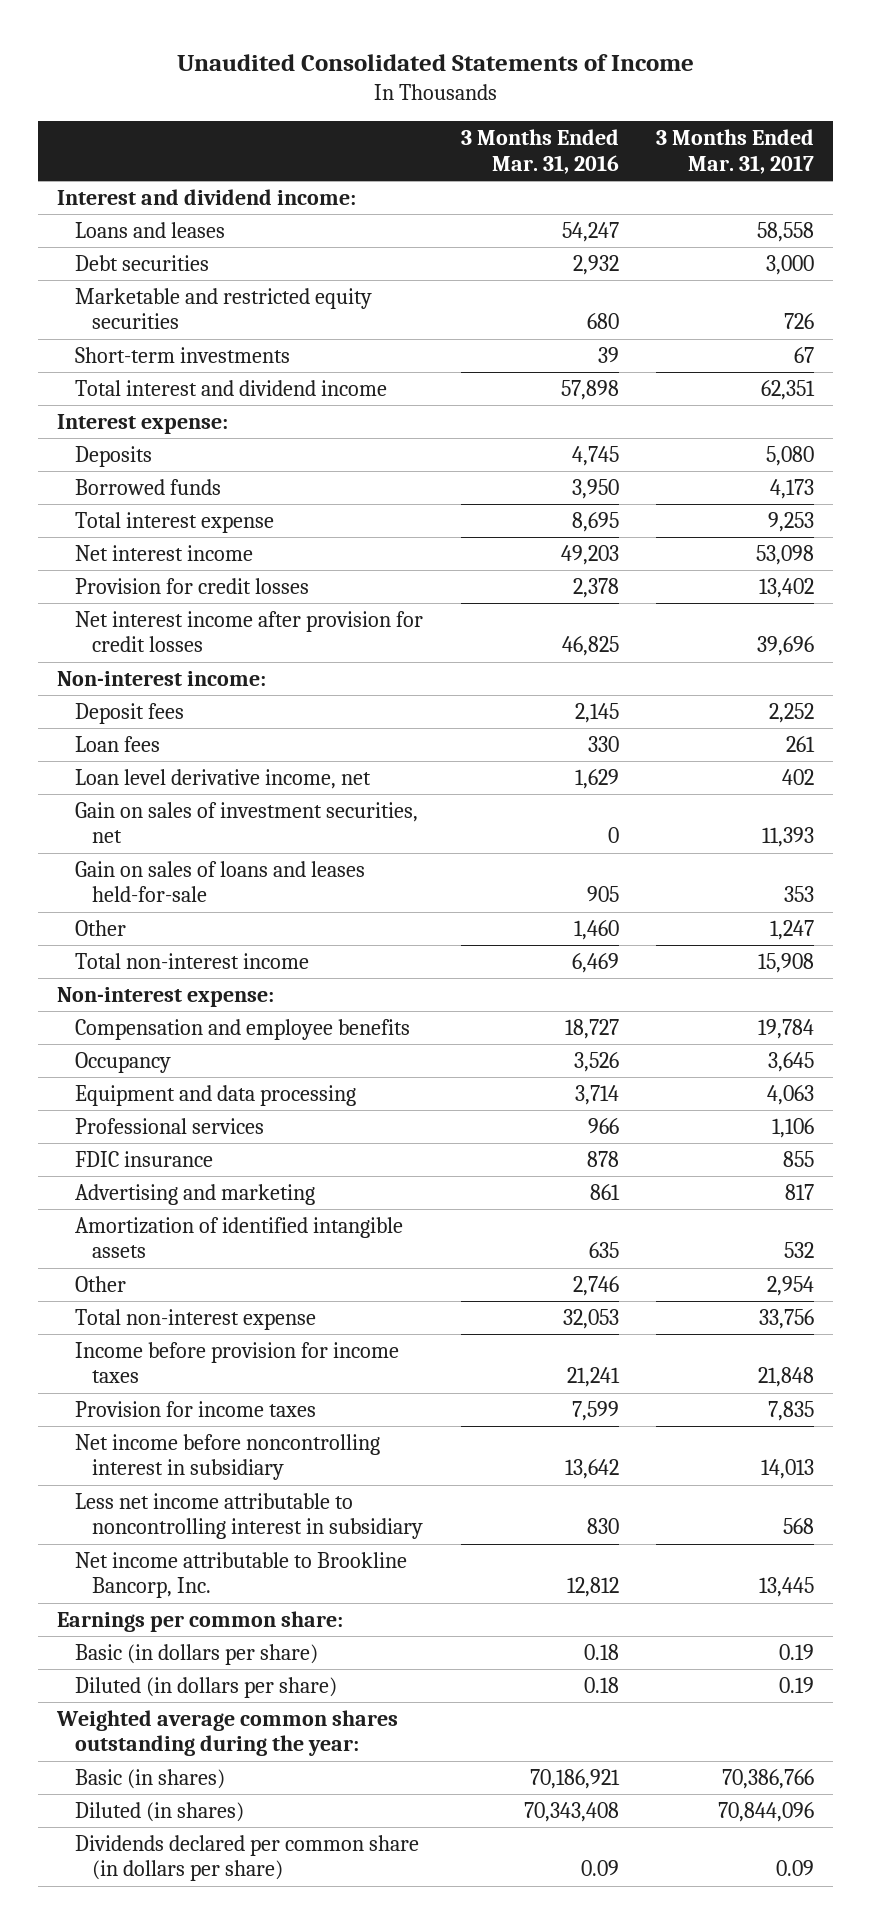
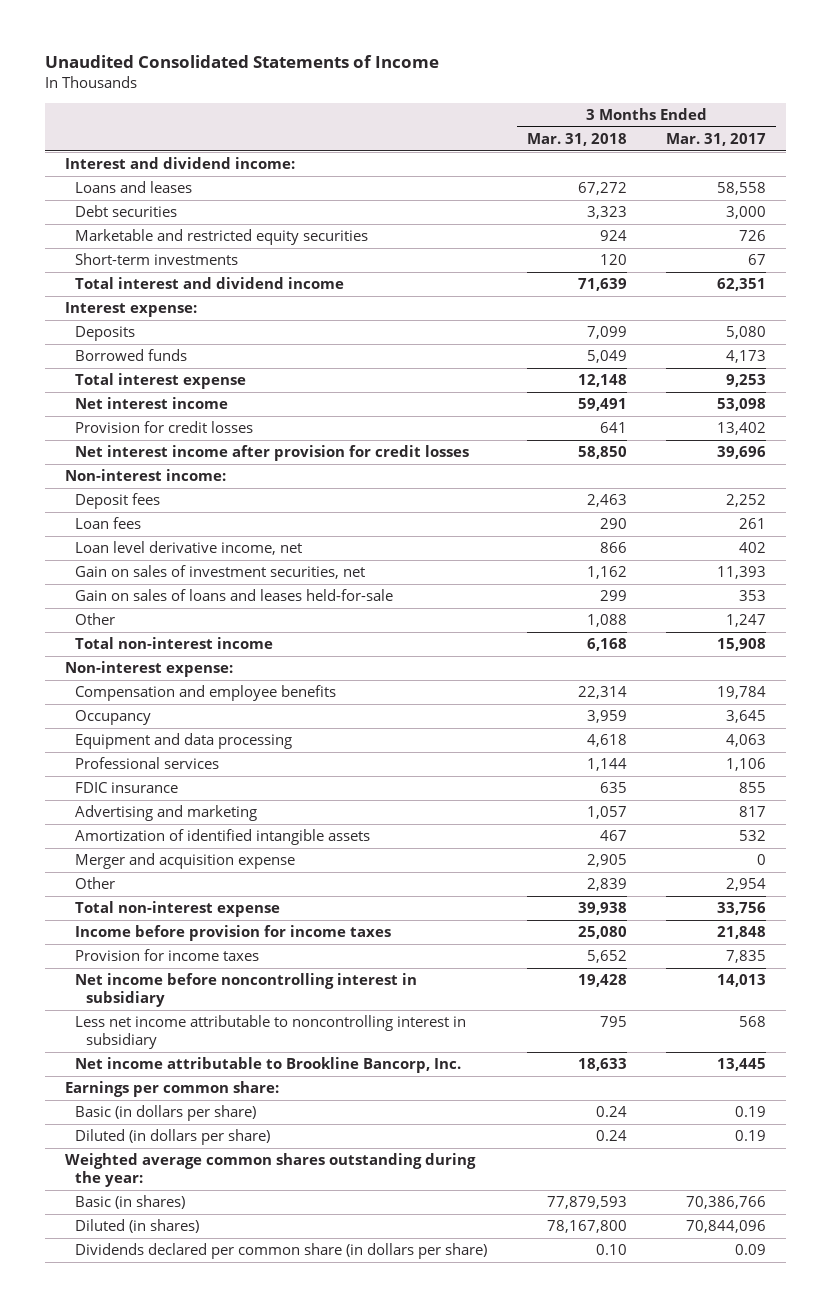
- | 3 Months Ended Mar. 31, 2016 | 3 Months Ended Mar. 31, 2017
+ | 3 Months Ended Mar. 31, 2018 | 3 Months Ended Mar. 31, 2017
+ Merger and acquisition expense | 2,905 | 0

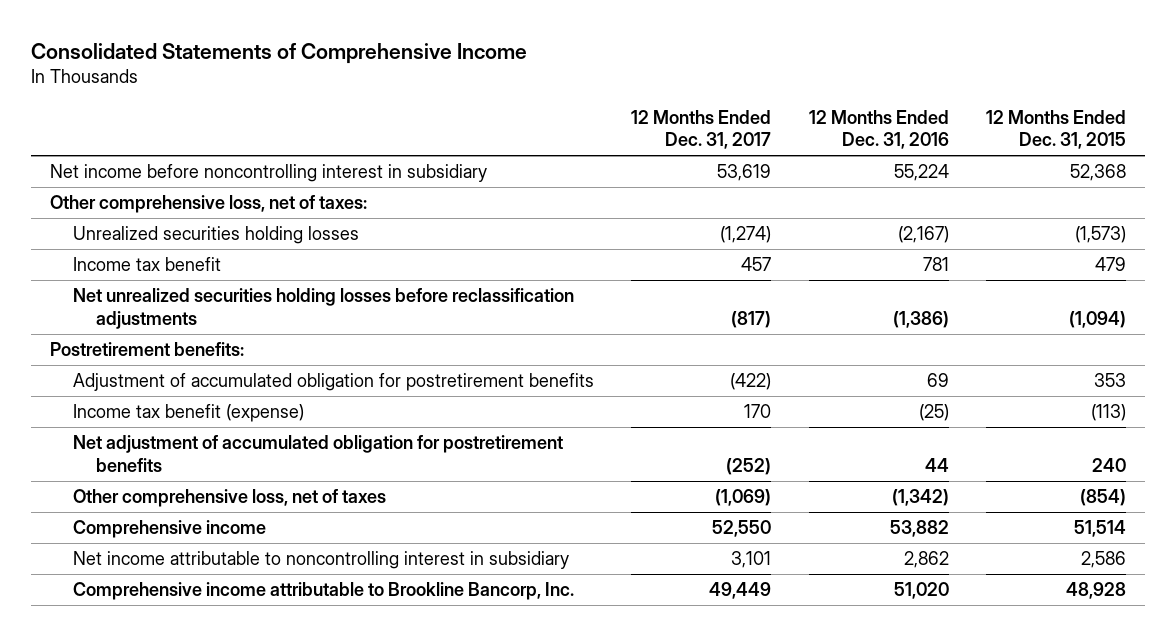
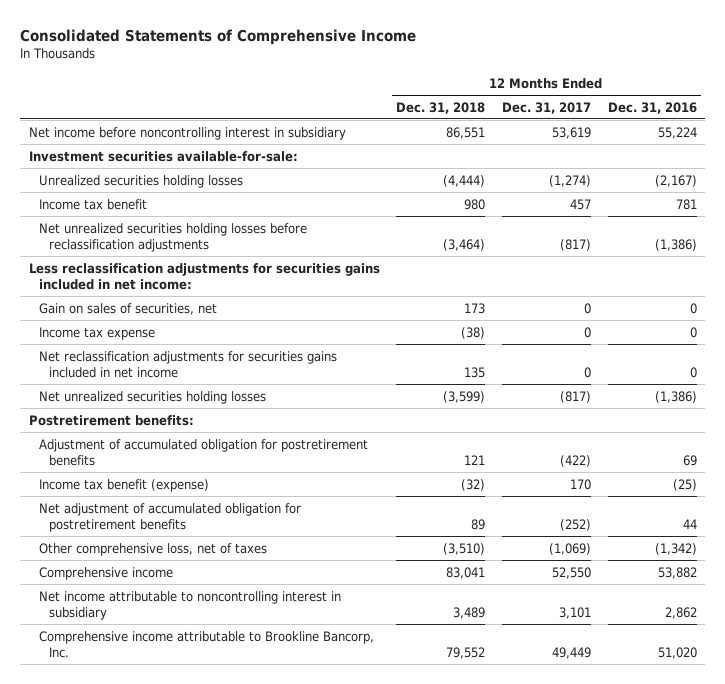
- | 12 Months Ended Dec. 31, 2017 | 12 Months Ended Dec. 31, 2016 | 12 Months Ended Dec. 31, 2015
+ | 12 Months Ended Dec. 31, 2018 | 12 Months Ended Dec. 31, 2017 | 12 Months Ended Dec. 31, 2016
- Other comprehensive loss, net of taxes:
+ Investment securities available-for-sale:
+ Less reclassification adjustments for securities gains included in net income:
+ Gain on sales of securities, net | 173 | 0 | 0
+ Income tax expense | (38) | 0 | 0
+ Net reclassification adjustments for securities gains included in net income | 135 | 0 | 0
+ Net unrealized securities holding losses | (3,599) | (817) | (1,386)

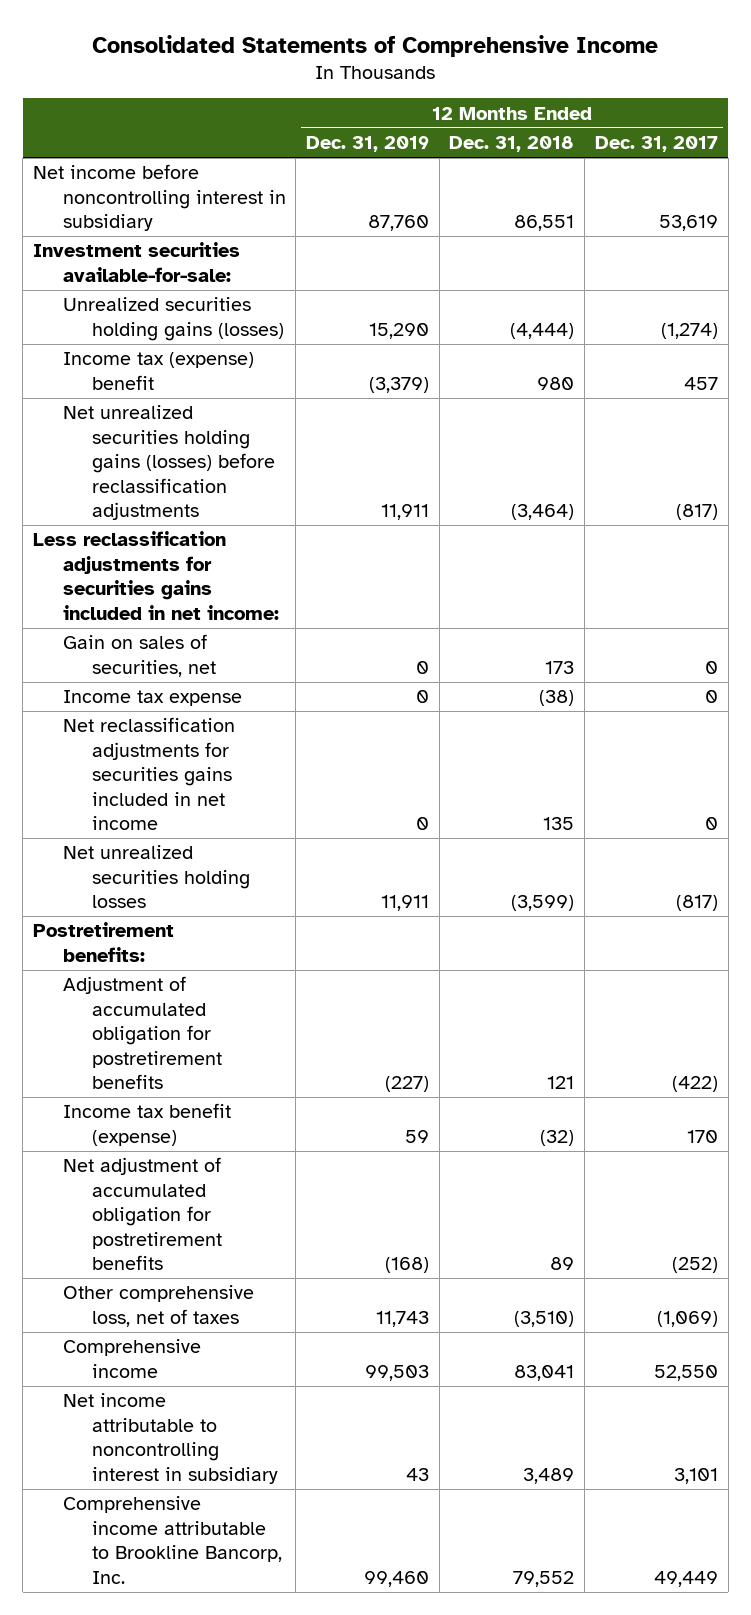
- | 12 Months Ended Dec. 31, 2018 | 12 Months Ended Dec. 31, 2017 | 12 Months Ended Dec. 31, 2016
+ | 12 Months Ended Dec. 31, 2019 | 12 Months Ended Dec. 31, 2018 | 12 Months Ended Dec. 31, 2017
- Unrealized securities holding losses | (4,444) | (1,274) | (2,167)
- Income tax benefit | 980 | 457 | 781
- Net unrealized securities holding losses before reclassification adjustments | (3,464) | (817) | (1,386)
+ Unrealized securities holding gains (losses) | 15,290 | (4,444) | (1,274)
+ Income tax (expense) benefit | (3,379) | 980 | 457
+ Net unrealized securities holding gains (losses) before reclassification adjustments | 11,911 | (3,464) | (817)

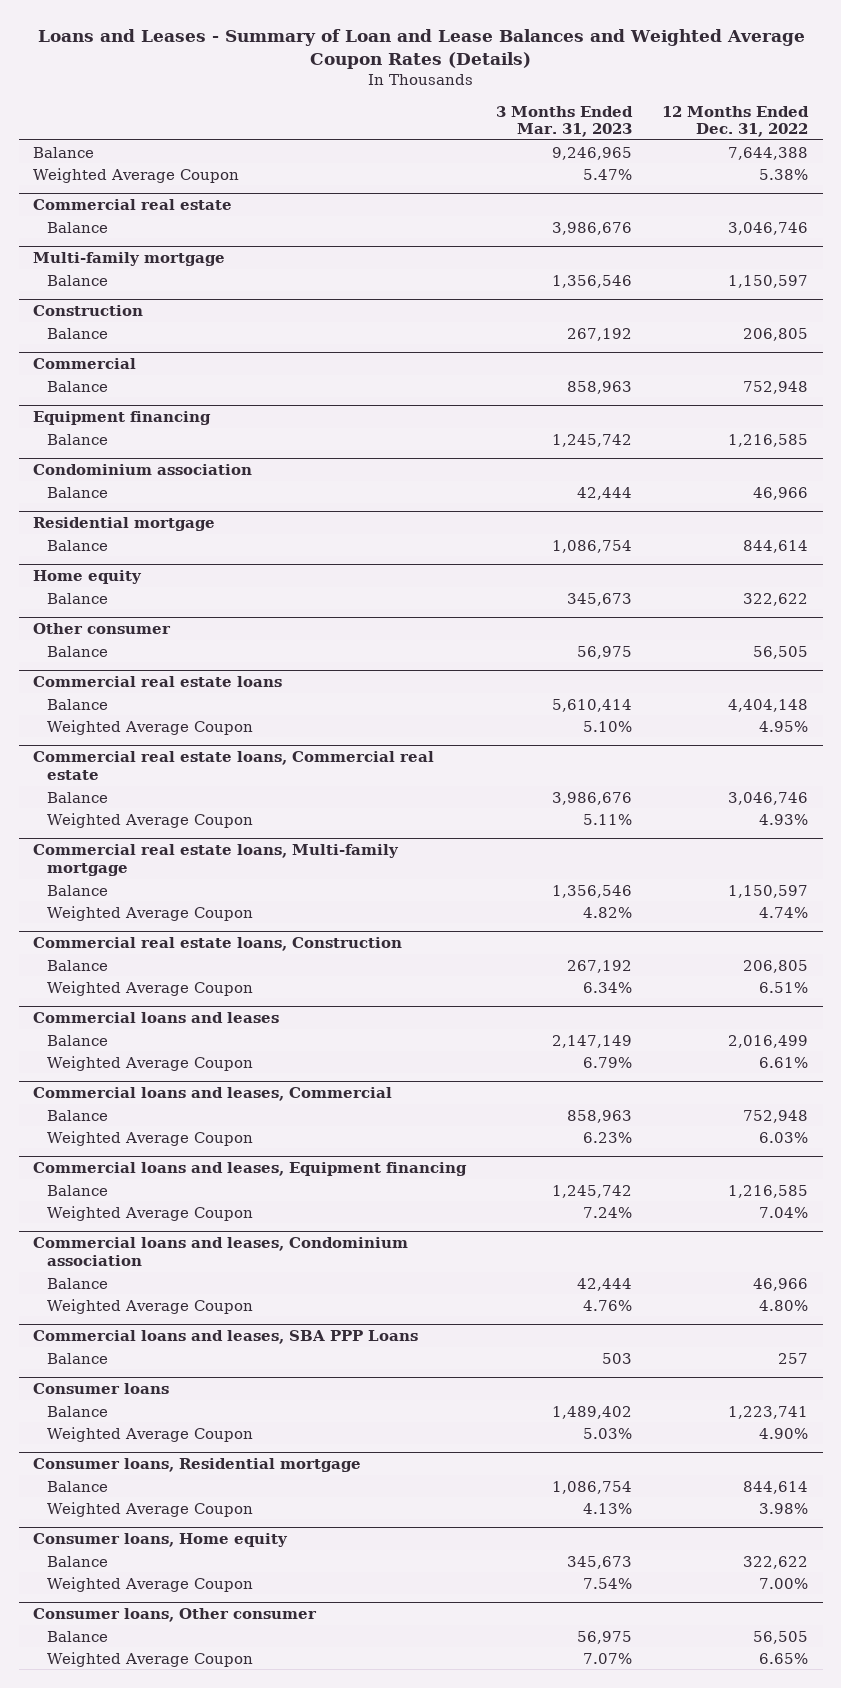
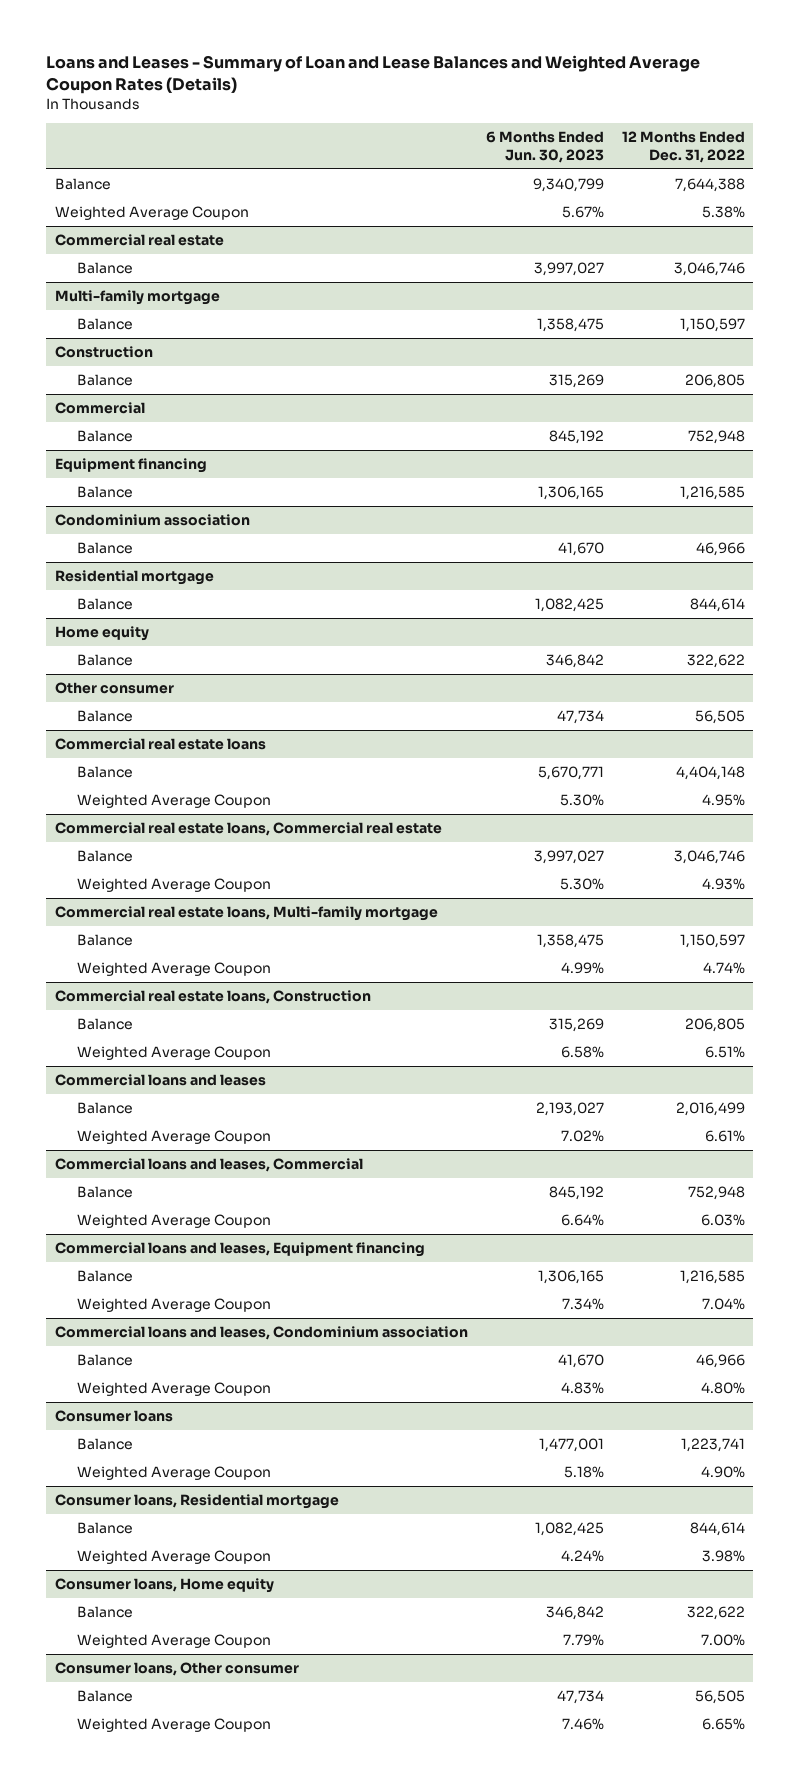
- | 3 Months Ended Mar. 31, 2023 | 12 Months Ended Dec. 31, 2022
+ | 6 Months Ended Jun. 30, 2023 | 12 Months Ended Dec. 31, 2022
- Commercial loans and leases, SBA PPP Loans
- Balance | 503 | 257

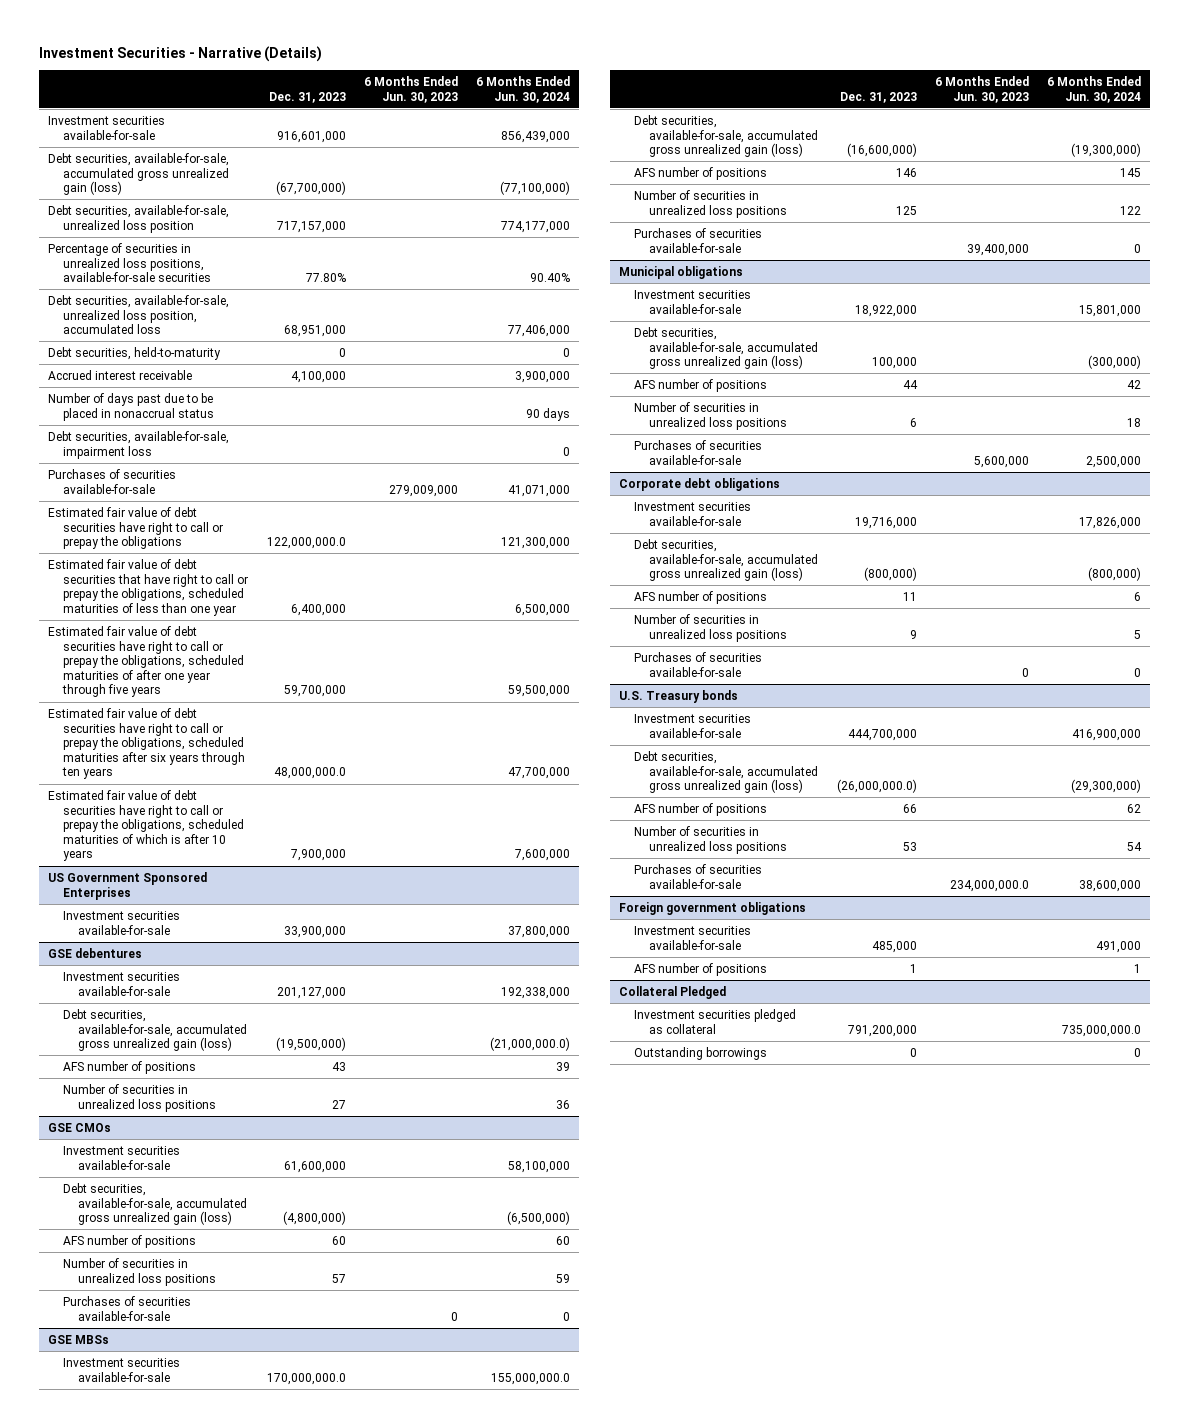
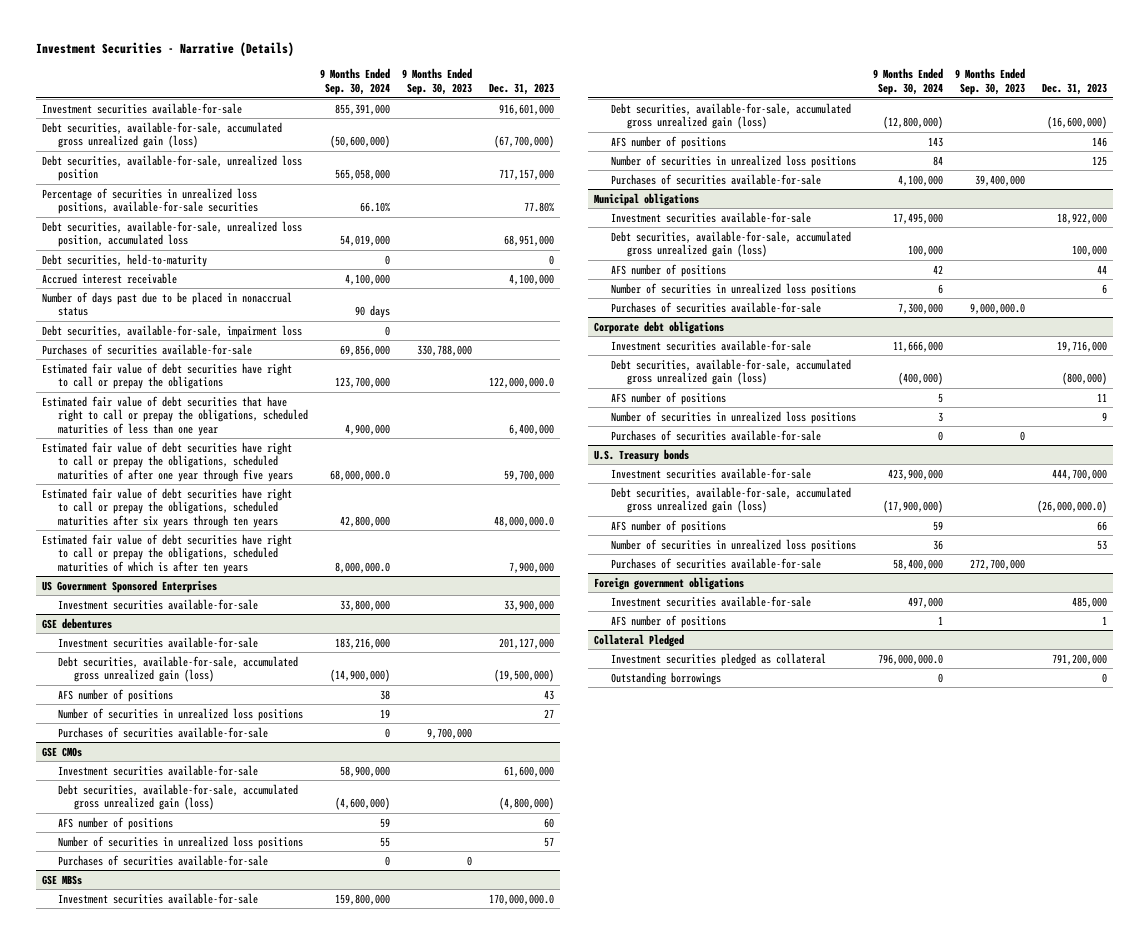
- | Dec. 31, 2023 | 6 Months Ended Jun. 30, 2023 | 6 Months Ended Jun. 30, 2024
+ | 9 Months Ended Sep. 30, 2024 | 9 Months Ended Sep. 30, 2023 | Dec. 31, 2023
- Estimated fair value of debt securities have right to call or prepay the obligations, scheduled maturities of which is after 10 years | 7,900,000 | | 7,600,000
+ Estimated fair value of debt securities have right to call or prepay the obligations, scheduled maturities of which is after ten years | 8,000,000.0 | | 7,900,000
@ GSE debentures
+ Purchases of securities available-for-sale | 0 | 9,700,000 |

